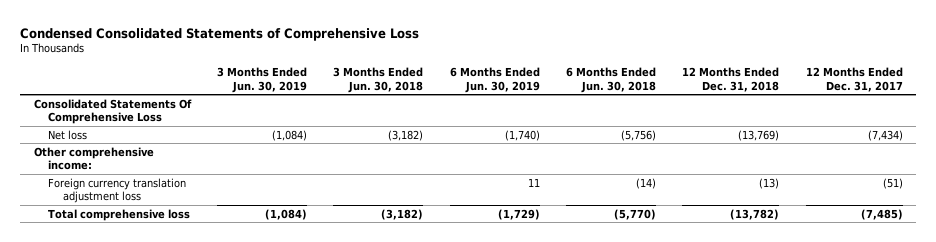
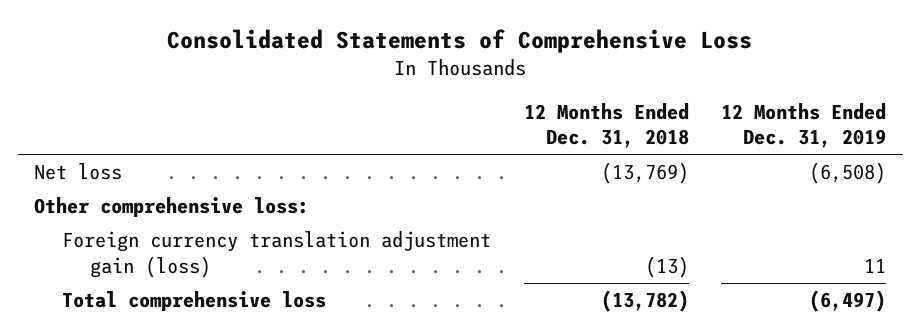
- Condensed Consolidated Statements of Comprehensive Loss
+ Consolidated Statements of Comprehensive Loss
- | 3 Months Ended Jun. 30, 2019 | 3 Months Ended Jun. 30, 2018 | 6 Months Ended Jun. 30, 2019 | 6 Months Ended Jun. 30, 2018 | 12 Months Ended Dec. 31, 2018 | 12 Months Ended Dec. 31, 2017
+ | 12 Months Ended Dec. 31, 2018 | 12 Months Ended Dec. 31, 2019
- Consolidated Statements Of Comprehensive Loss
- Other comprehensive income:
- Foreign currency translation adjustment loss | | | 11 | (14) | (13) | (51)
+ Other comprehensive loss:
+ Foreign currency translation adjustment gain (loss) | (13) | 11

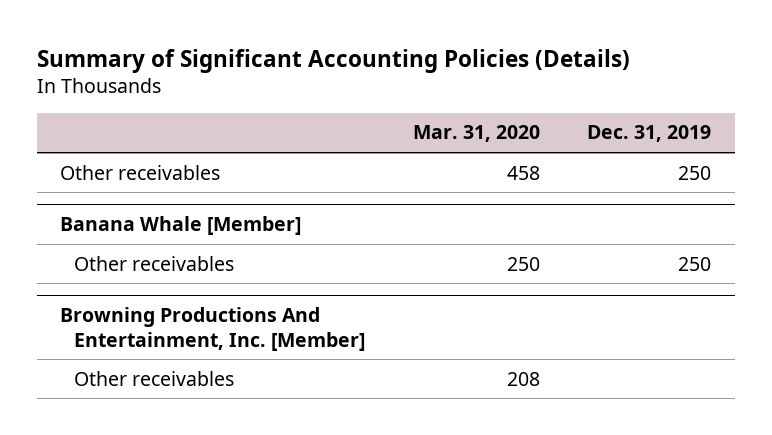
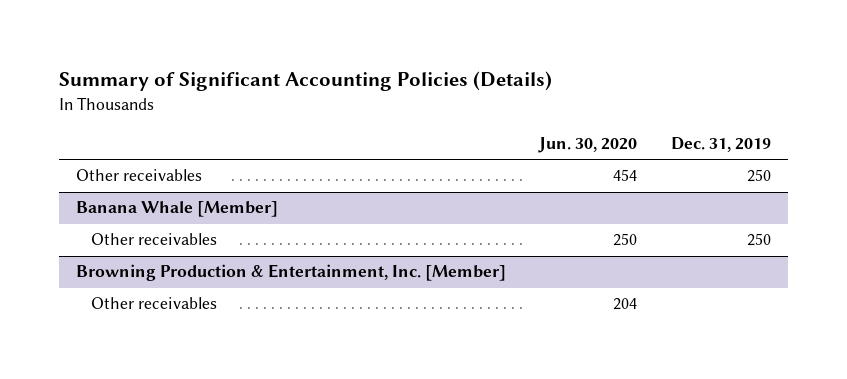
- | Mar. 31, 2020 | Dec. 31, 2019
+ | Jun. 30, 2020 | Dec. 31, 2019
- Browning Productions And Entertainment, Inc. [Member]
+ Browning Production & Entertainment, Inc. [Member]

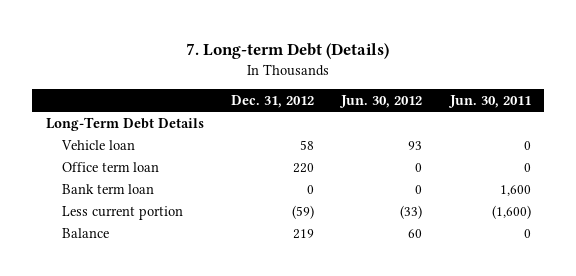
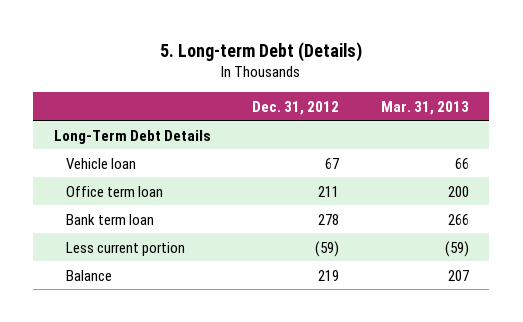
- 7. Long-term Debt (Details)
+ 5. Long-term Debt (Details)
- | Dec. 31, 2012 | Jun. 30, 2012 | Jun. 30, 2011
+ | Dec. 31, 2012 | Mar. 31, 2013
- Vehicle loan | 58 | 93 | 0
- Office term loan | 220 | 0 | 0
- Bank term loan | 0 | 0 | 1,600
+ Vehicle loan | 67 | 66
+ Office term loan | 211 | 200
+ Bank term loan | 278 | 266

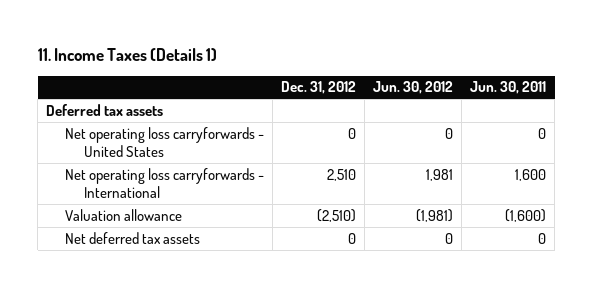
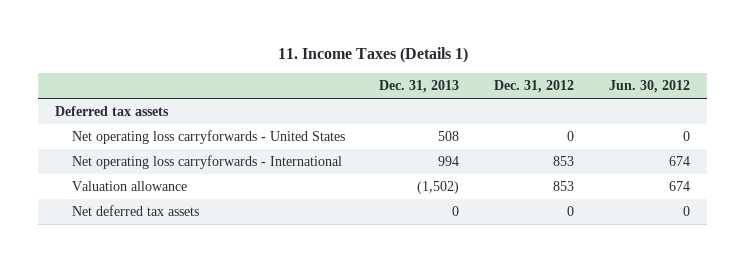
- | Dec. 31, 2012 | Jun. 30, 2012 | Jun. 30, 2011
+ | Dec. 31, 2013 | Dec. 31, 2012 | Jun. 30, 2012
- Net operating loss carryforwards - International | 2,510 | 1,981 | 1,600
- Valuation allowance | (2,510) | (1,981) | (1,600)
+ Net operating loss carryforwards - International | 994 | 853 | 674
+ Valuation allowance | (1,502) | 853 | 674

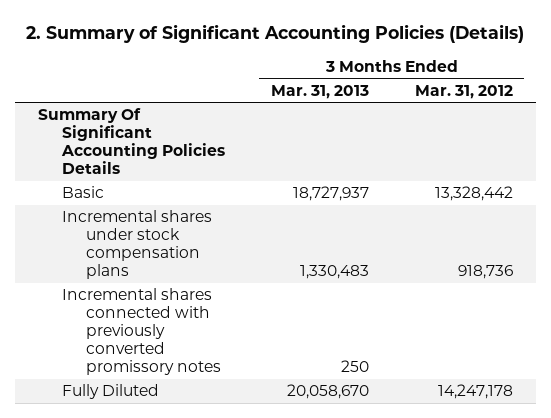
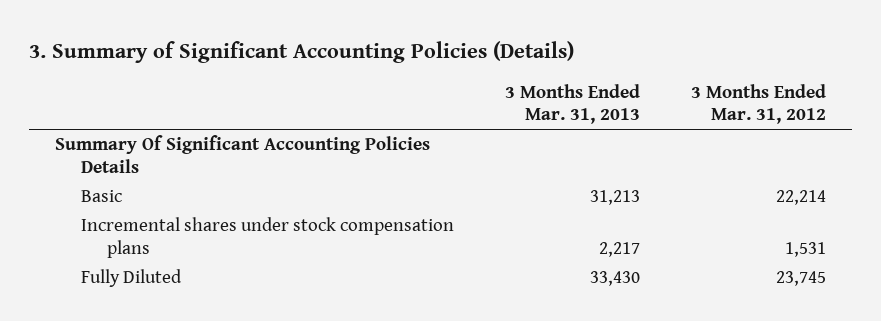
- 2. Summary of Significant Accounting Policies (Details)
+ 3. Summary of Significant Accounting Policies (Details)
- Basic | 18,727,937 | 13,328,442
- Incremental shares under stock compensation plans | 1,330,483 | 918,736
- Incremental shares connected with previously converted promissory notes | 250 |
- Fully Diluted | 20,058,670 | 14,247,178
+ Basic | 31,213 | 22,214
+ Incremental shares under stock compensation plans | 2,217 | 1,531
+ Fully Diluted | 33,430 | 23,745

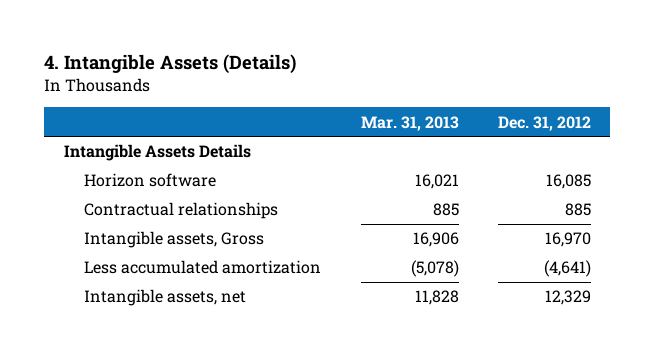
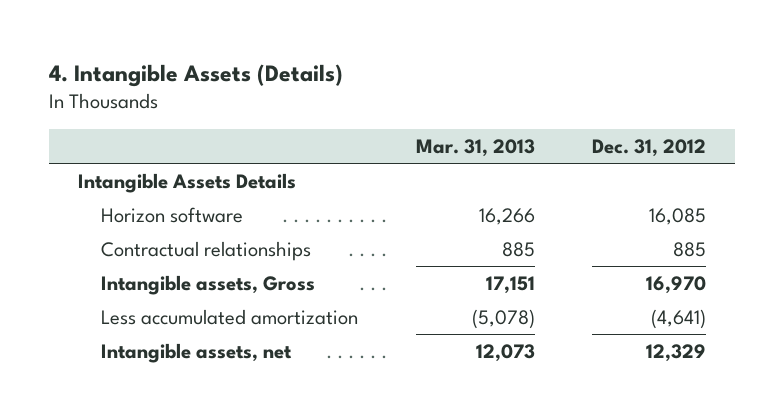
- Horizon software | 16,021 | 16,085
+ Horizon software | 16,266 | 16,085
- Intangible assets, Gross | 16,906 | 16,970
+ Intangible assets, Gross | 17,151 | 16,970
- Intangible assets, net | 11,828 | 12,329
+ Intangible assets, net | 12,073 | 12,329

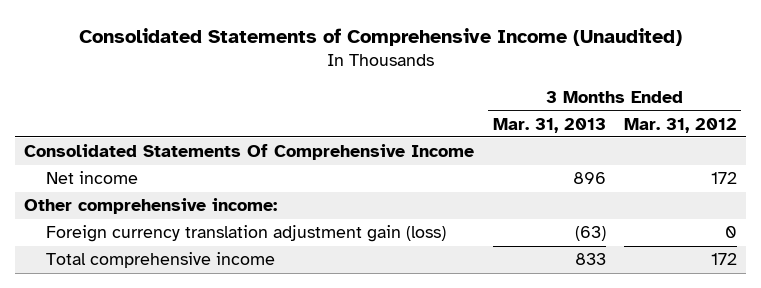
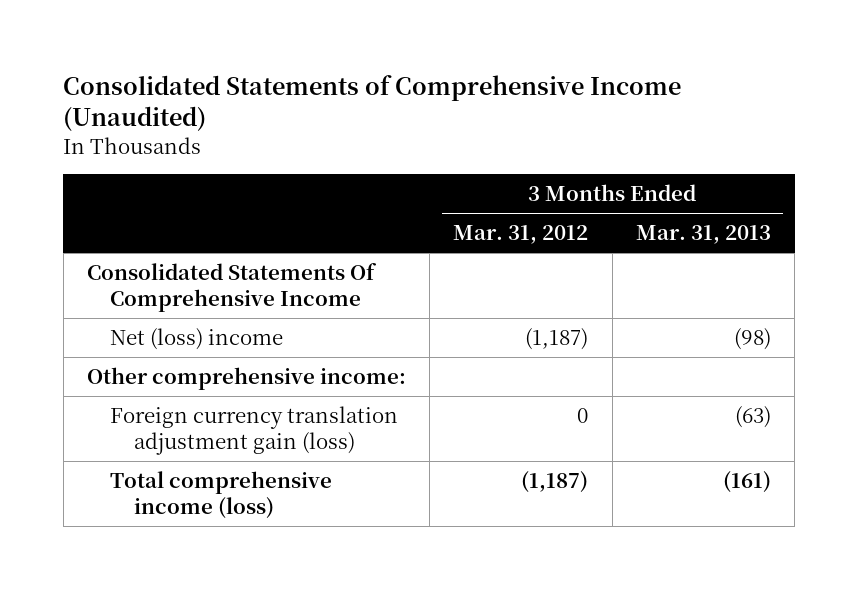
- | 3 Months Ended Mar. 31, 2013 | 3 Months Ended Mar. 31, 2012
+ | 3 Months Ended Mar. 31, 2012 | 3 Months Ended Mar. 31, 2013
- Net income | 896 | 172
+ Net (loss) income | (1,187) | (98)
- Total comprehensive income | 833 | 172
+ Total comprehensive income (loss) | (1,187) | (161)

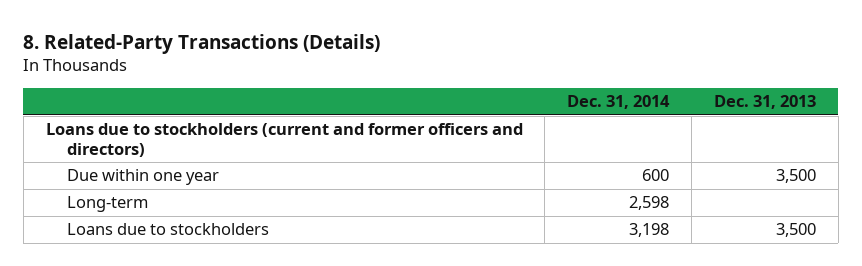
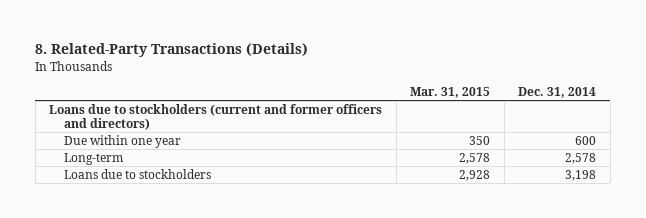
- | Dec. 31, 2014 | Dec. 31, 2013
+ | Mar. 31, 2015 | Dec. 31, 2014
- Long-term | 2,598 |
+ Long-term | 2,578 | 2,578

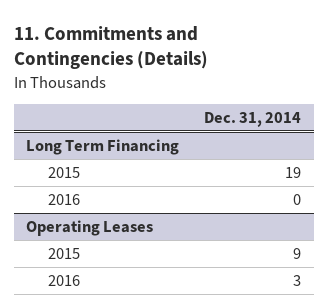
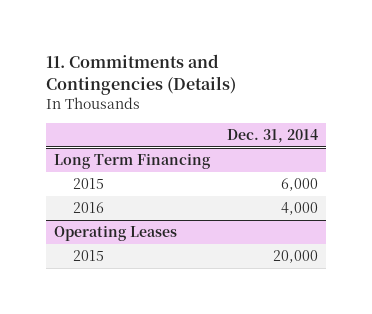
@ Long Term Financing
- 2015 | 19
- 2016 | 0
+ 2015 | 6,000
+ 2016 | 4,000
@ Operating Leases
- 2015 | 9
- 2016 | 3
+ 2015 | 20,000

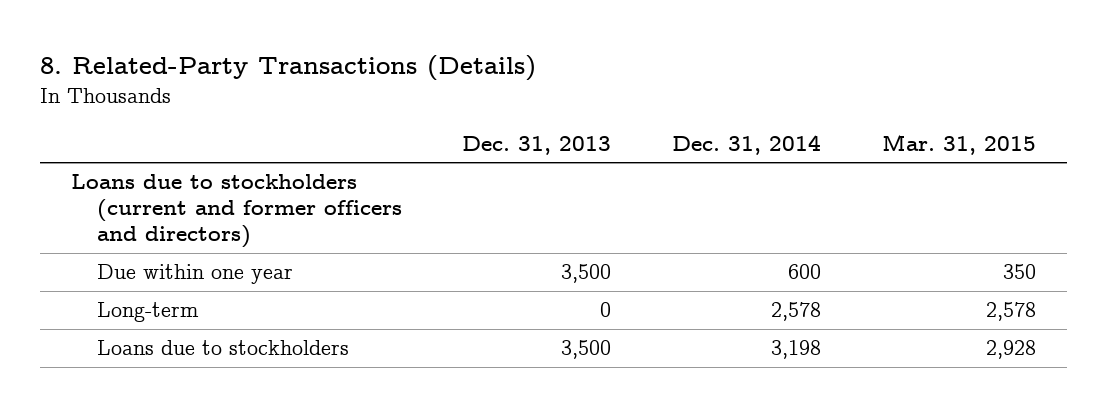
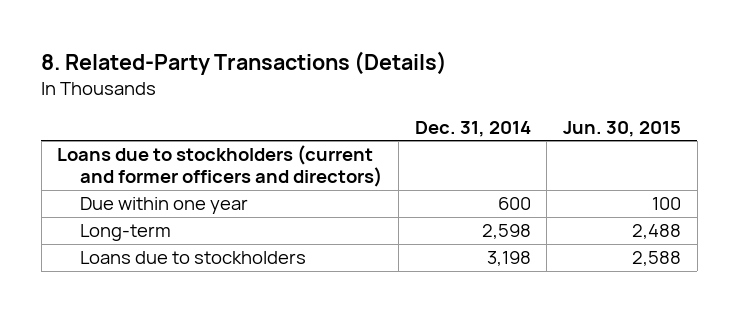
- | Dec. 31, 2013 | Dec. 31, 2014 | Mar. 31, 2015
+ | Dec. 31, 2014 | Jun. 30, 2015
- Long-term | 0 | 2,578 | 2,578
+ Long-term | 2,598 | 2,488

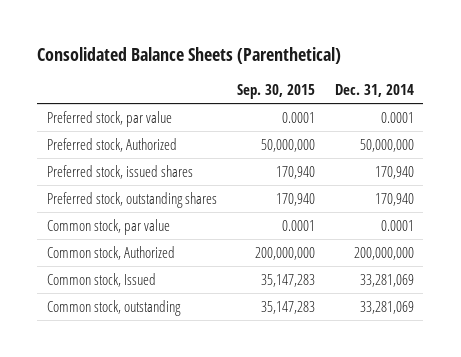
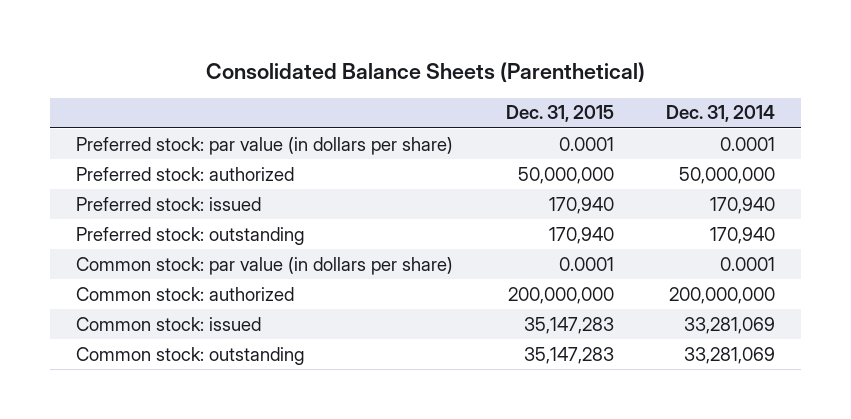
- | Sep. 30, 2015 | Dec. 31, 2014
+ | Dec. 31, 2015 | Dec. 31, 2014
- Preferred stock, par value | 0.0001 | 0.0001
- Preferred stock, Authorized | 50,000,000 | 50,000,000
- Preferred stock, issued shares | 170,940 | 170,940
- Preferred stock, outstanding shares | 170,940 | 170,940
- Common stock, par value | 0.0001 | 0.0001
- Common stock, Authorized | 200,000,000 | 200,000,000
- Common stock, Issued | 35,147,283 | 33,281,069
- Common stock, outstanding | 35,147,283 | 33,281,069
+ Preferred stock: par value (in dollars per share) | 0.0001 | 0.0001
+ Preferred stock: authorized | 50,000,000 | 50,000,000
+ Preferred stock: issued | 170,940 | 170,940
+ Preferred stock: outstanding | 170,940 | 170,940
+ Common stock: par value (in dollars per share) | 0.0001 | 0.0001
+ Common stock: authorized | 200,000,000 | 200,000,000
+ Common stock: issued | 35,147,283 | 33,281,069
+ Common stock: outstanding | 35,147,283 | 33,281,069

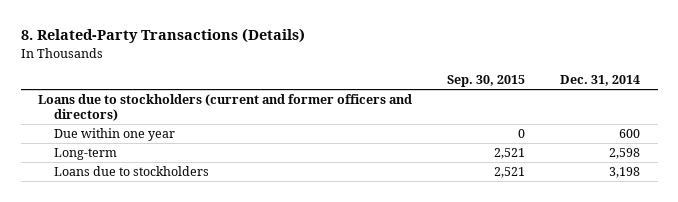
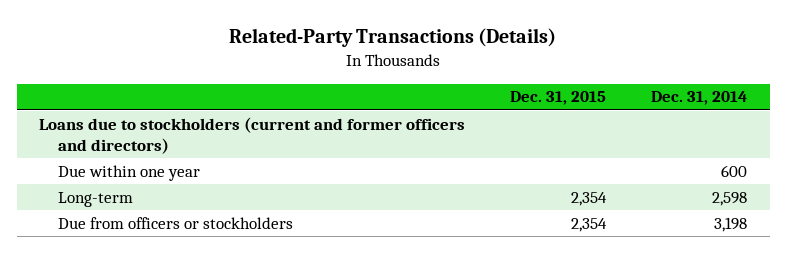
- 8. Related-Party Transactions (Details)
+ Related-Party Transactions (Details)
- | Sep. 30, 2015 | Dec. 31, 2014
+ | Dec. 31, 2015 | Dec. 31, 2014
- Loans due to stockholders | 2,521 | 3,198
+ Due from officers or stockholders | 2,354 | 3,198

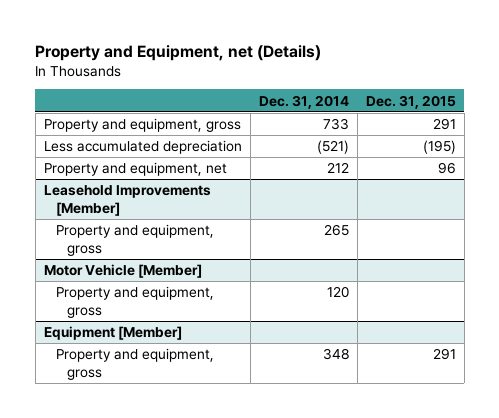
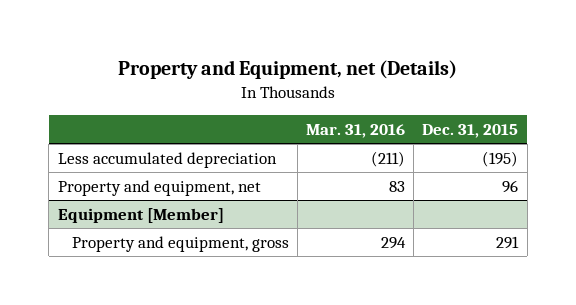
- | Dec. 31, 2014 | Dec. 31, 2015
+ | Mar. 31, 2016 | Dec. 31, 2015
- Property and equipment, gross | 733 | 291
- Leasehold Improvements [Member]
- Property and equipment, gross | 265 |
- Motor Vehicle [Member]
- Property and equipment, gross | 120 |

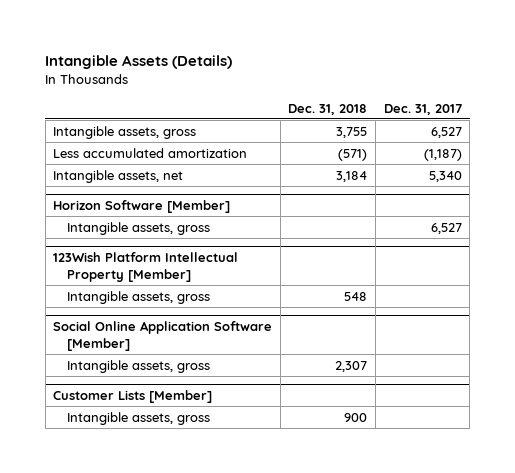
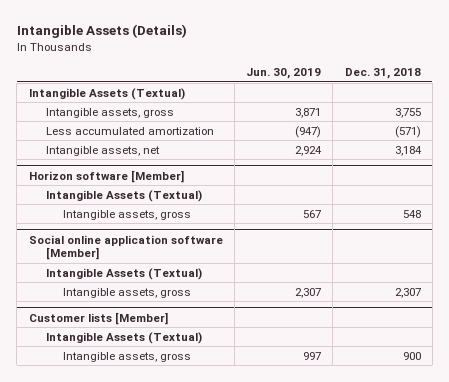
- | Dec. 31, 2018 | Dec. 31, 2017
+ | Jun. 30, 2019 | Dec. 31, 2018
+ Intangible Assets (Textual)
- Horizon Software [Member]
- Intangible assets, gross | | 6,527
- 123Wish Platform Intellectual Property [Member]
+ Horizon software [Member]
+ Intangible Assets (Textual)
- Social Online Application Software [Member]
+ Social online application software [Member]
+ Intangible Assets (Textual)
- Customer Lists [Member]
+ Customer lists [Member]
+ Intangible Assets (Textual)

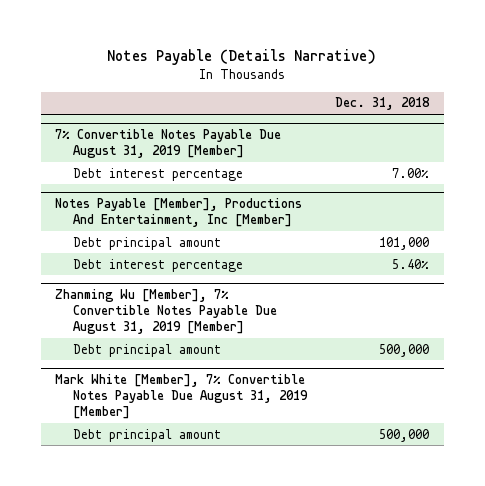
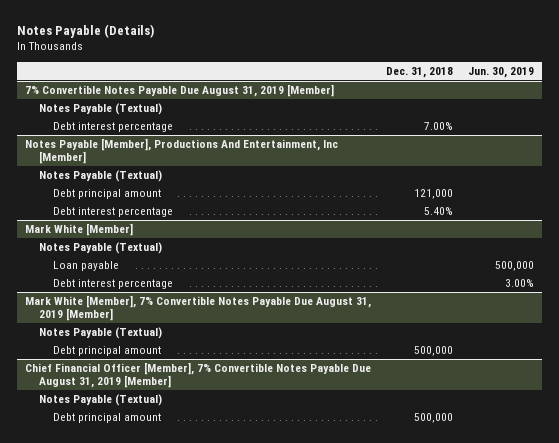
- Notes Payable (Details Narrative)
+ Notes Payable (Details)
- | Dec. 31, 2018
+ | Dec. 31, 2018 | Jun. 30, 2019
@ 7% Convertible Notes Payable Due August 31, 2019 [Member]
+ Notes Payable (Textual)
@ Notes Payable [Member], Productions And Entertainment, Inc [Member]
- Debt principal amount | 101,000
+ Notes Payable (Textual)
+ Debt principal amount | 121,000 |
- Zhanming Wu [Member], 7% Convertible Notes Payable Due August 31, 2019 [Member]
- Debt principal amount | 500,000
+ Mark White [Member]
+ Notes Payable (Textual)
+ Loan payable | | 500,000
+ Debt interest percentage | | 3.00%
@ Mark White [Member], 7% Convertible Notes Payable Due August 31, 2019 [Member]
+ Notes Payable (Textual)
+ Chief Financial Officer [Member], 7% Convertible Notes Payable Due August 31, 2019 [Member]
+ Notes Payable (Textual)
+ Debt principal amount | 500,000 |

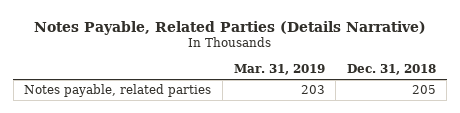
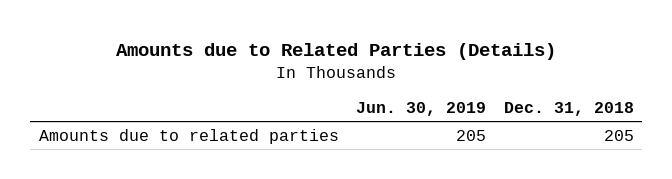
- Notes Payable, Related Parties (Details Narrative)
+ Amounts due to Related Parties (Details)
- | Mar. 31, 2019 | Dec. 31, 2018
+ | Jun. 30, 2019 | Dec. 31, 2018
- Notes payable, related parties | 203 | 205
+ Amounts due to related parties | 205 | 205

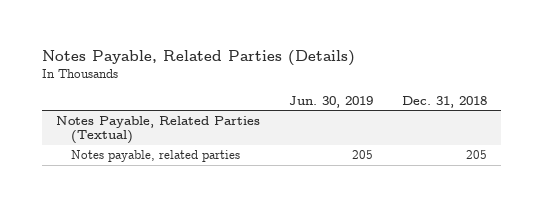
- Amounts due to Related Parties (Details)
+ Notes Payable, Related Parties (Details)
- Amounts due to related parties | 205 | 205
+ Notes Payable, Related Parties (Textual)
+ Notes payable, related parties | 205 | 205

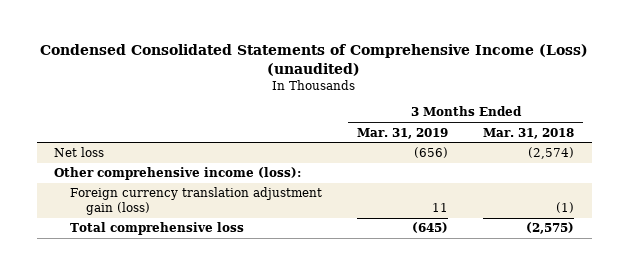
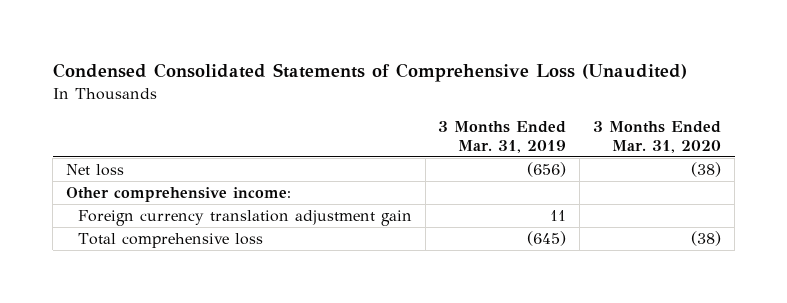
- Condensed Consolidated Statements of Comprehensive Income (Loss) (unaudited)
+ Condensed Consolidated Statements of Comprehensive Loss (Unaudited)
- | 3 Months Ended Mar. 31, 2019 | 3 Months Ended Mar. 31, 2018
+ | 3 Months Ended Mar. 31, 2019 | 3 Months Ended Mar. 31, 2020
- Other comprehensive income (loss):
- Foreign currency translation adjustment gain (loss) | 11 | (1)
+ Other comprehensive income:
+ Foreign currency translation adjustment gain | 11 |

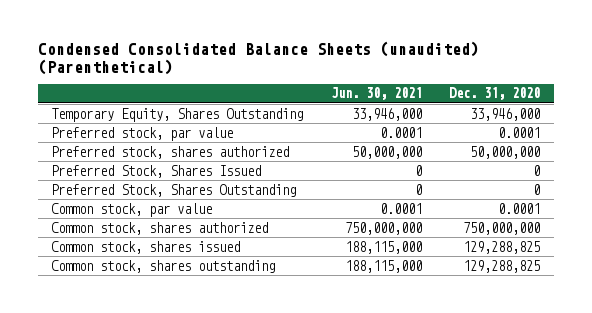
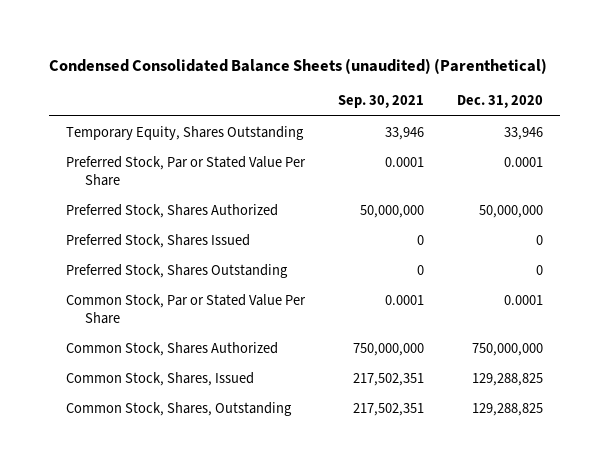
- | Jun. 30, 2021 | Dec. 31, 2020
+ | Sep. 30, 2021 | Dec. 31, 2020
- Temporary Equity, Shares Outstanding | 33,946,000 | 33,946,000
- Preferred stock, par value | 0.0001 | 0.0001
- Preferred stock, shares authorized | 50,000,000 | 50,000,000
+ Temporary Equity, Shares Outstanding | 33,946 | 33,946
+ Preferred Stock, Par or Stated Value Per Share | 0.0001 | 0.0001
+ Preferred Stock, Shares Authorized | 50,000,000 | 50,000,000
- Common stock, par value | 0.0001 | 0.0001
- Common stock, shares authorized | 750,000,000 | 750,000,000
- Common stock, shares issued | 188,115,000 | 129,288,825
- Common stock, shares outstanding | 188,115,000 | 129,288,825
+ Common Stock, Par or Stated Value Per Share | 0.0001 | 0.0001
+ Common Stock, Shares Authorized | 750,000,000 | 750,000,000
+ Common Stock, Shares, Issued | 217,502,351 | 129,288,825
+ Common Stock, Shares, Outstanding | 217,502,351 | 129,288,825

